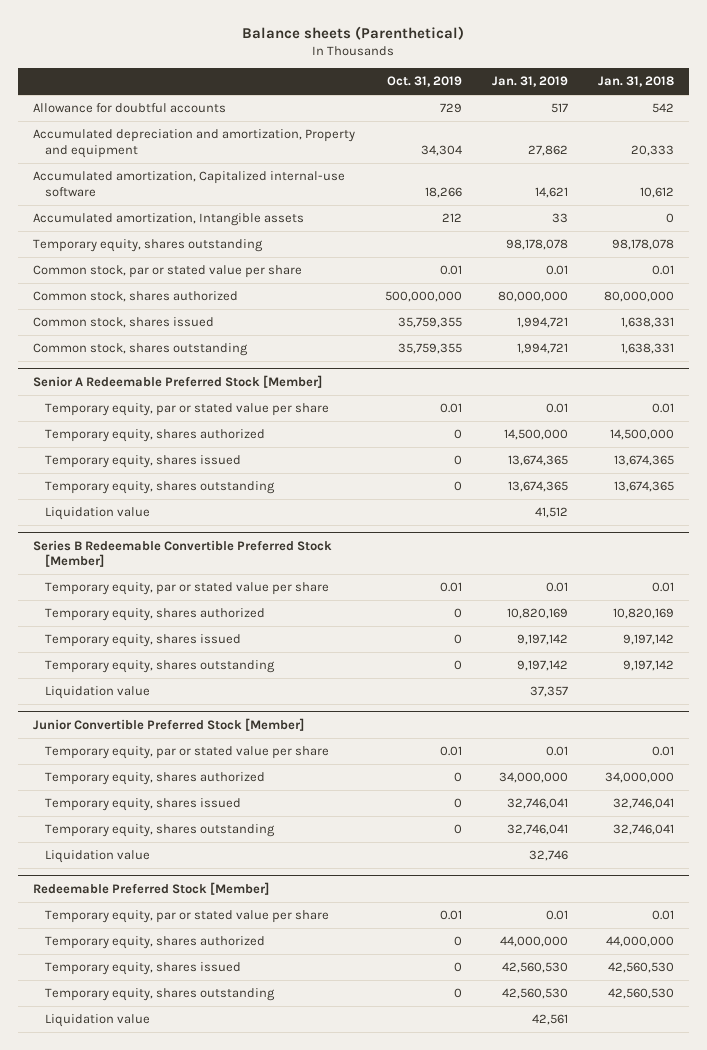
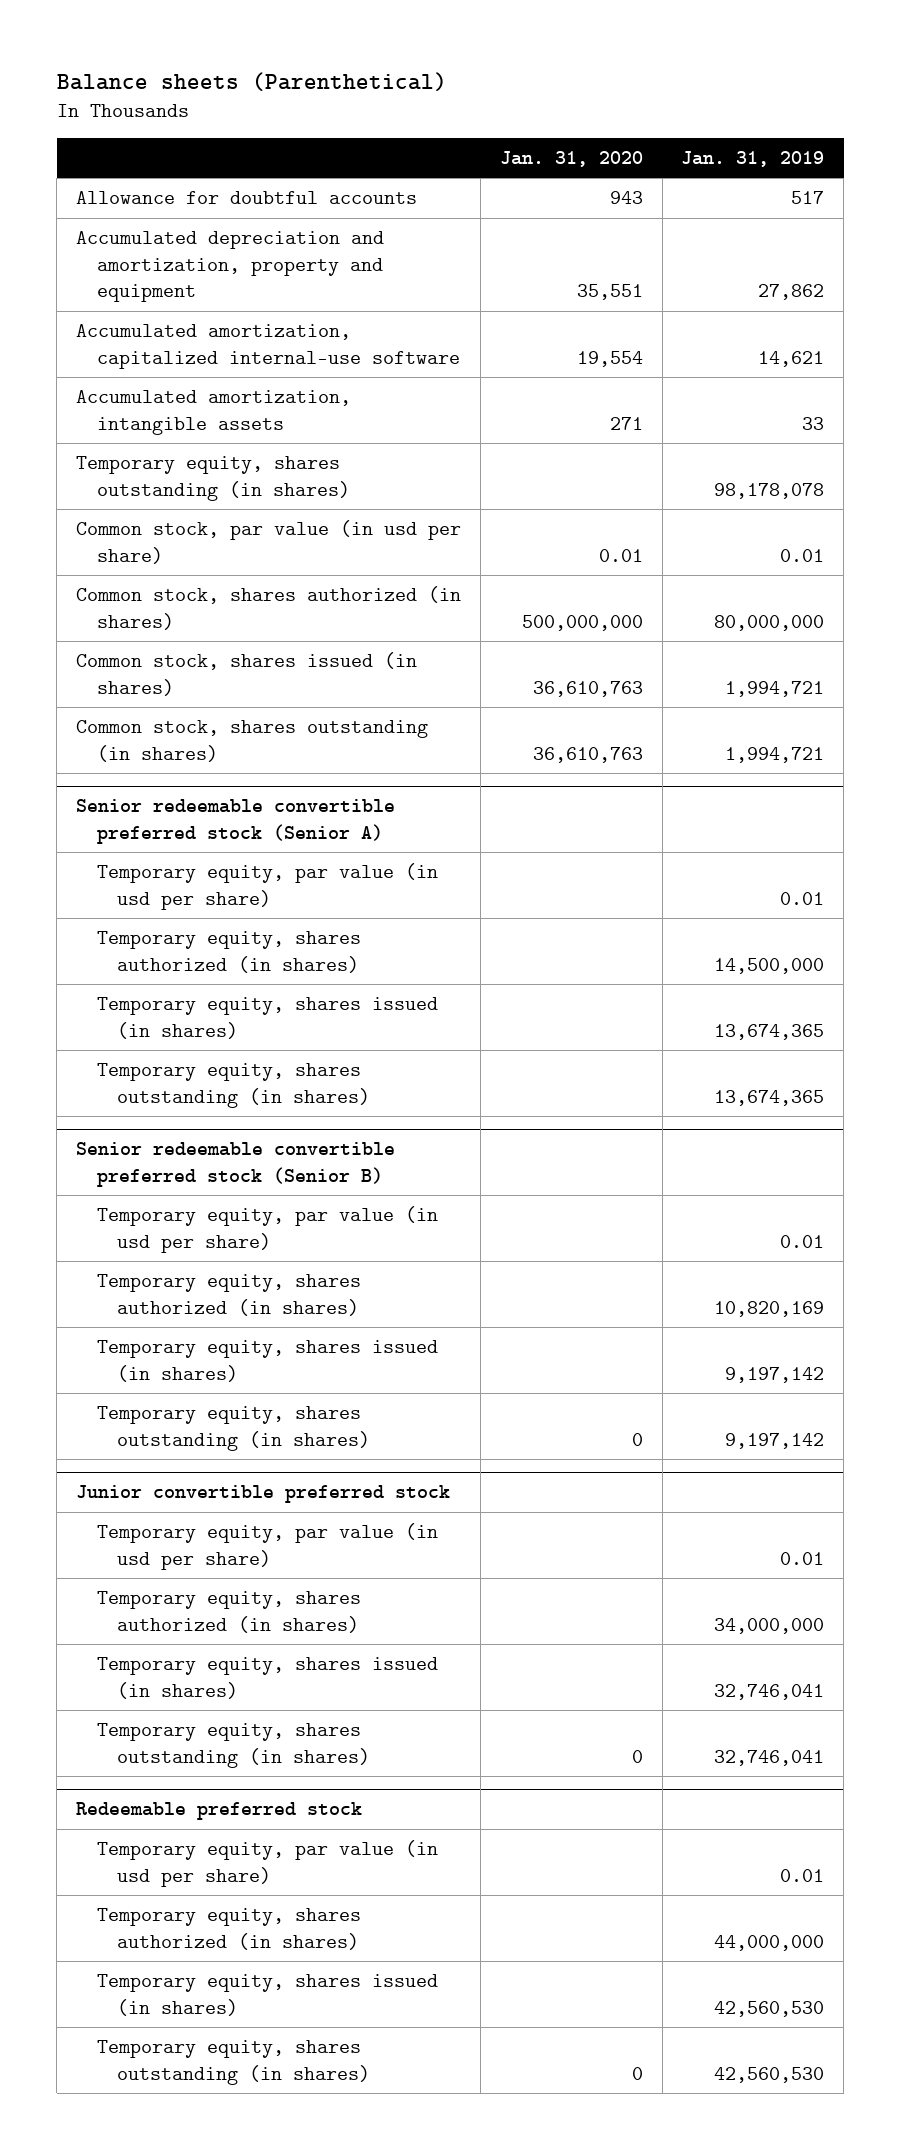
- | Oct. 31, 2019 | Jan. 31, 2019 | Jan. 31, 2018
+ | Jan. 31, 2020 | Jan. 31, 2019
- Accumulated depreciation and amortization, Property and equipment | 34,304 | 27,862 | 20,333
- Accumulated amortization, Capitalized internal-use software | 18,266 | 14,621 | 10,612
- Accumulated amortization, Intangible assets | 212 | 33 | 0
- Temporary equity, shares outstanding | | 98,178,078 | 98,178,078
- Common stock, par or stated value per share | 0.01 | 0.01 | 0.01
- Common stock, shares authorized | 500,000,000 | 80,000,000 | 80,000,000
- Common stock, shares issued | 35,759,355 | 1,994,721 | 1,638,331
- Common stock, shares outstanding | 35,759,355 | 1,994,721 | 1,638,331
- Senior A Redeemable Preferred Stock [Member]
- Temporary equity, par or stated value per share | 0.01 | 0.01 | 0.01
- Temporary equity, shares authorized | 0 | 14,500,000 | 14,500,000
- Temporary equity, shares issued | 0 | 13,674,365 | 13,674,365
- Temporary equity, shares outstanding | 0 | 13,674,365 | 13,674,365
- Liquidation value | | 41,512 |
- Series B Redeemable Convertible Preferred Stock [Member]
- Temporary equity, par or stated value per share | 0.01 | 0.01 | 0.01
- Temporary equity, shares authorized | 0 | 10,820,169 | 10,820,169
- Temporary equity, shares issued | 0 | 9,197,142 | 9,197,142
- Temporary equity, shares outstanding | 0 | 9,197,142 | 9,197,142
- Liquidation value | | 37,357 |
- Junior Convertible Preferred Stock [Member]
- Temporary equity, par or stated value per share | 0.01 | 0.01 | 0.01
- Temporary equity, shares authorized | 0 | 34,000,000 | 34,000,000
- Temporary equity, shares issued | 0 | 32,746,041 | 32,746,041
- Temporary equity, shares outstanding | 0 | 32,746,041 | 32,746,041
- Liquidation value | | 32,746 |
- Redeemable Preferred Stock [Member]
- Temporary equity, par or stated value per share | 0.01 | 0.01 | 0.01
- Temporary equity, shares authorized | 0 | 44,000,000 | 44,000,000
- Temporary equity, shares issued | 0 | 42,560,530 | 42,560,530
- Temporary equity, shares outstanding | 0 | 42,560,530 | 42,560,530
- Liquidation value | | 42,561 |
+ Accumulated depreciation and amortization, property and equipment | 35,551 | 27,862
+ Accumulated amortization, capitalized internal-use software | 19,554 | 14,621
+ Accumulated amortization, intangible assets | 271 | 33
+ Temporary equity, shares outstanding (in shares) | | 98,178,078
+ Common stock, par value (in usd per share) | 0.01 | 0.01
+ Common stock, shares authorized (in shares) | 500,000,000 | 80,000,000
+ Common stock, shares issued (in shares) | 36,610,763 | 1,994,721
+ Common stock, shares outstanding (in shares) | 36,610,763 | 1,994,721
+ Senior redeemable convertible preferred stock (Senior A)
+ Temporary equity, par value (in usd per share) | | 0.01
+ Temporary equity, shares authorized (in shares) | | 14,500,000
+ Temporary equity, shares issued (in shares) | | 13,674,365
+ Temporary equity, shares outstanding (in shares) | | 13,674,365
+ Senior redeemable convertible preferred stock (Senior B)
+ Temporary equity, par value (in usd per share) | | 0.01
+ Temporary equity, shares authorized (in shares) | | 10,820,169
+ Temporary equity, shares issued (in shares) | | 9,197,142
+ Temporary equity, shares outstanding (in shares) | 0 | 9,197,142
+ Junior convertible preferred stock
+ Temporary equity, par value (in usd per share) | | 0.01
+ Temporary equity, shares authorized (in shares) | | 34,000,000
+ Temporary equity, shares issued (in shares) | | 32,746,041
+ Temporary equity, shares outstanding (in shares) | 0 | 32,746,041
+ Redeemable preferred stock
+ Temporary equity, par value (in usd per share) | | 0.01
+ Temporary equity, shares authorized (in shares) | | 44,000,000
+ Temporary equity, shares issued (in shares) | | 42,560,530
+ Temporary equity, shares outstanding (in shares) | 0 | 42,560,530

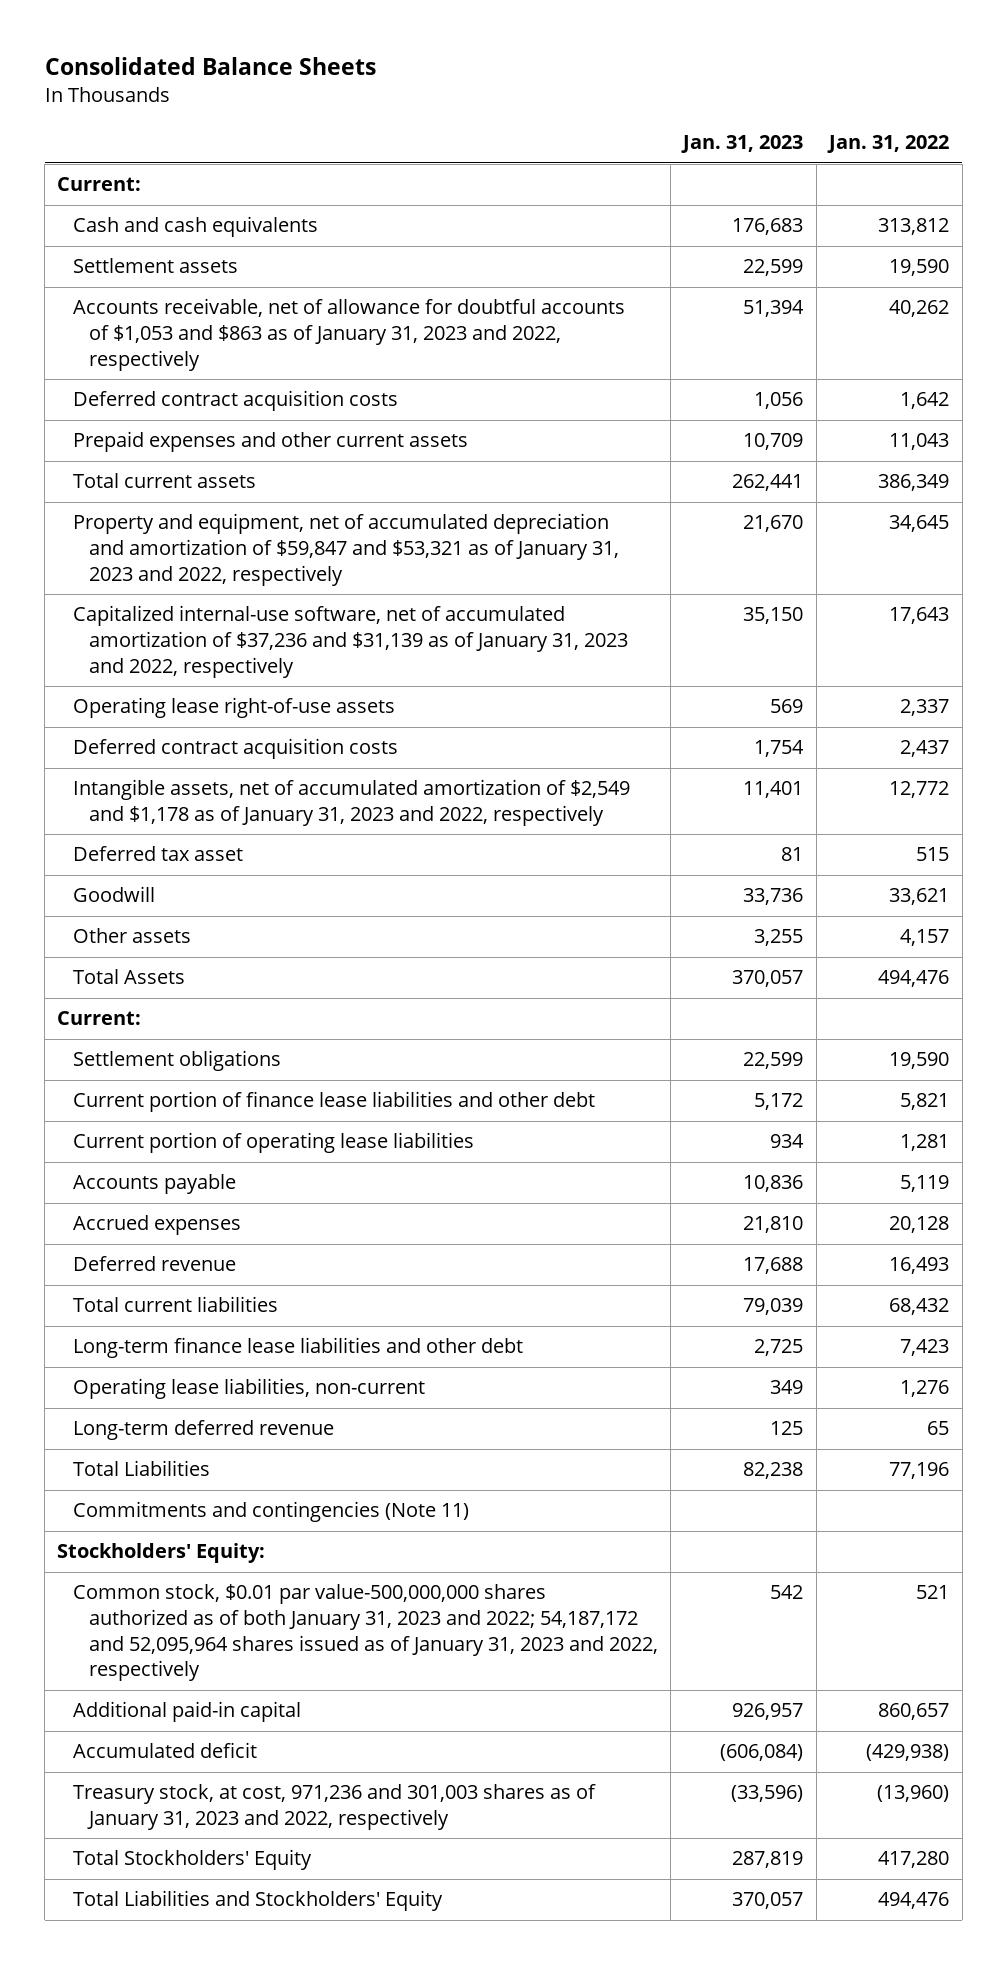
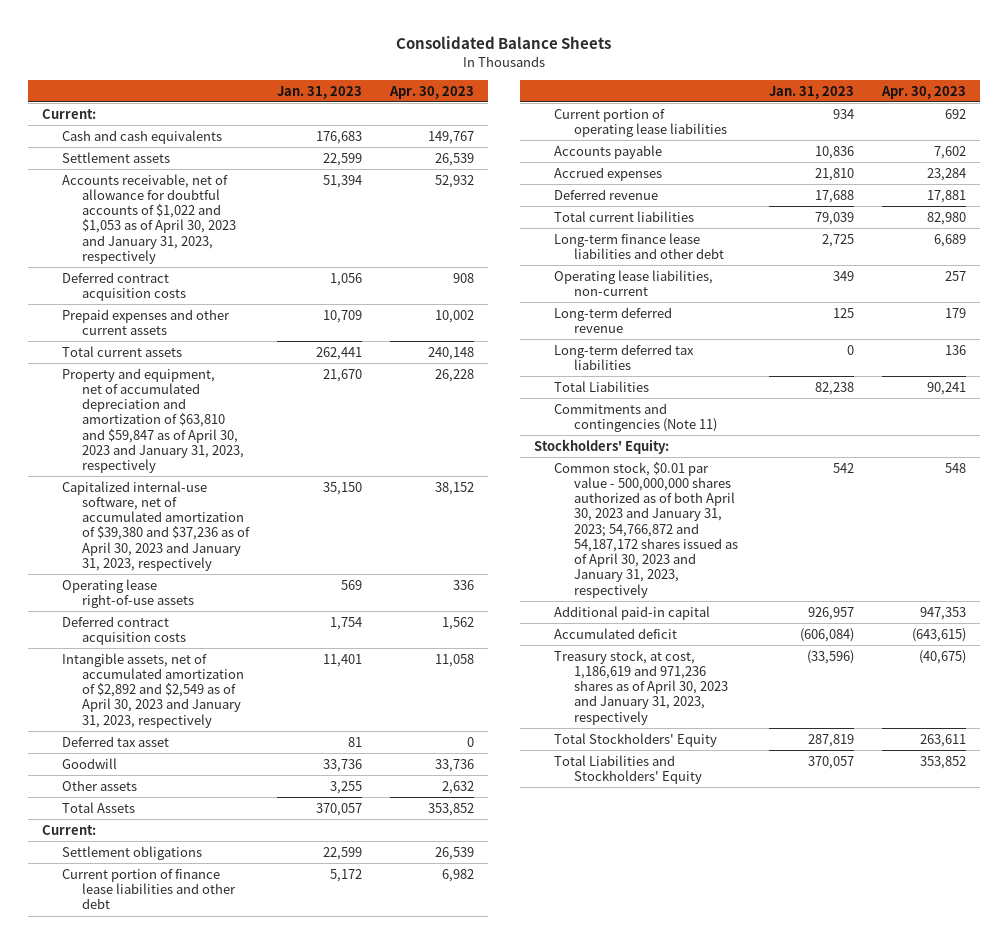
- | Jan. 31, 2023 | Jan. 31, 2022
+ | Jan. 31, 2023 | Apr. 30, 2023
- Accounts receivable, net of allowance for doubtful accounts of $1,053 and $863 as of January 31, 2023 and 2022, respectively | 51,394 | 40,262
+ Accounts receivable, net of allowance for doubtful accounts of $1,022 and $1,053 as of April 30, 2023 and January 31, 2023, respectively | 51,394 | 52,932
- Property and equipment, net of accumulated depreciation and amortization of $59,847 and $53,321 as of January 31, 2023 and 2022, respectively | 21,670 | 34,645
- Capitalized internal-use software, net of accumulated amortization of $37,236 and $31,139 as of January 31, 2023 and 2022, respectively | 35,150 | 17,643
+ Property and equipment, net of accumulated depreciation and amortization of $63,810 and $59,847 as of April 30, 2023 and January 31, 2023, respectively | 21,670 | 26,228
+ Capitalized internal-use software, net of accumulated amortization of $39,380 and $37,236 as of April 30, 2023 and January 31, 2023, respectively | 35,150 | 38,152
- Intangible assets, net of accumulated amortization of $2,549 and $1,178 as of January 31, 2023 and 2022, respectively | 11,401 | 12,772
+ Intangible assets, net of accumulated amortization of $2,892 and $2,549 as of April 30, 2023 and January 31, 2023, respectively | 11,401 | 11,058
+ Long-term deferred tax liabilities | 0 | 136
- Common stock, $0.01 par value-500,000,000 shares authorized as of both January 31, 2023 and 2022; 54,187,172 and 52,095,964 shares issued as of January 31, 2023 and 2022, respectively | 542 | 521
+ Common stock, $0.01 par value - 500,000,000 shares authorized as of both April 30, 2023 and January 31, 2023; 54,766,872 and 54,187,172 shares issued as of April 30, 2023 and January 31, 2023, respectively | 542 | 548
- Treasury stock, at cost, 971,236 and 301,003 shares as of January 31, 2023 and 2022, respectively | (33,596) | (13,960)
+ Treasury stock, at cost, 1,186,619 and 971,236 shares as of April 30, 2023 and January 31, 2023, respectively | (33,596) | (40,675)

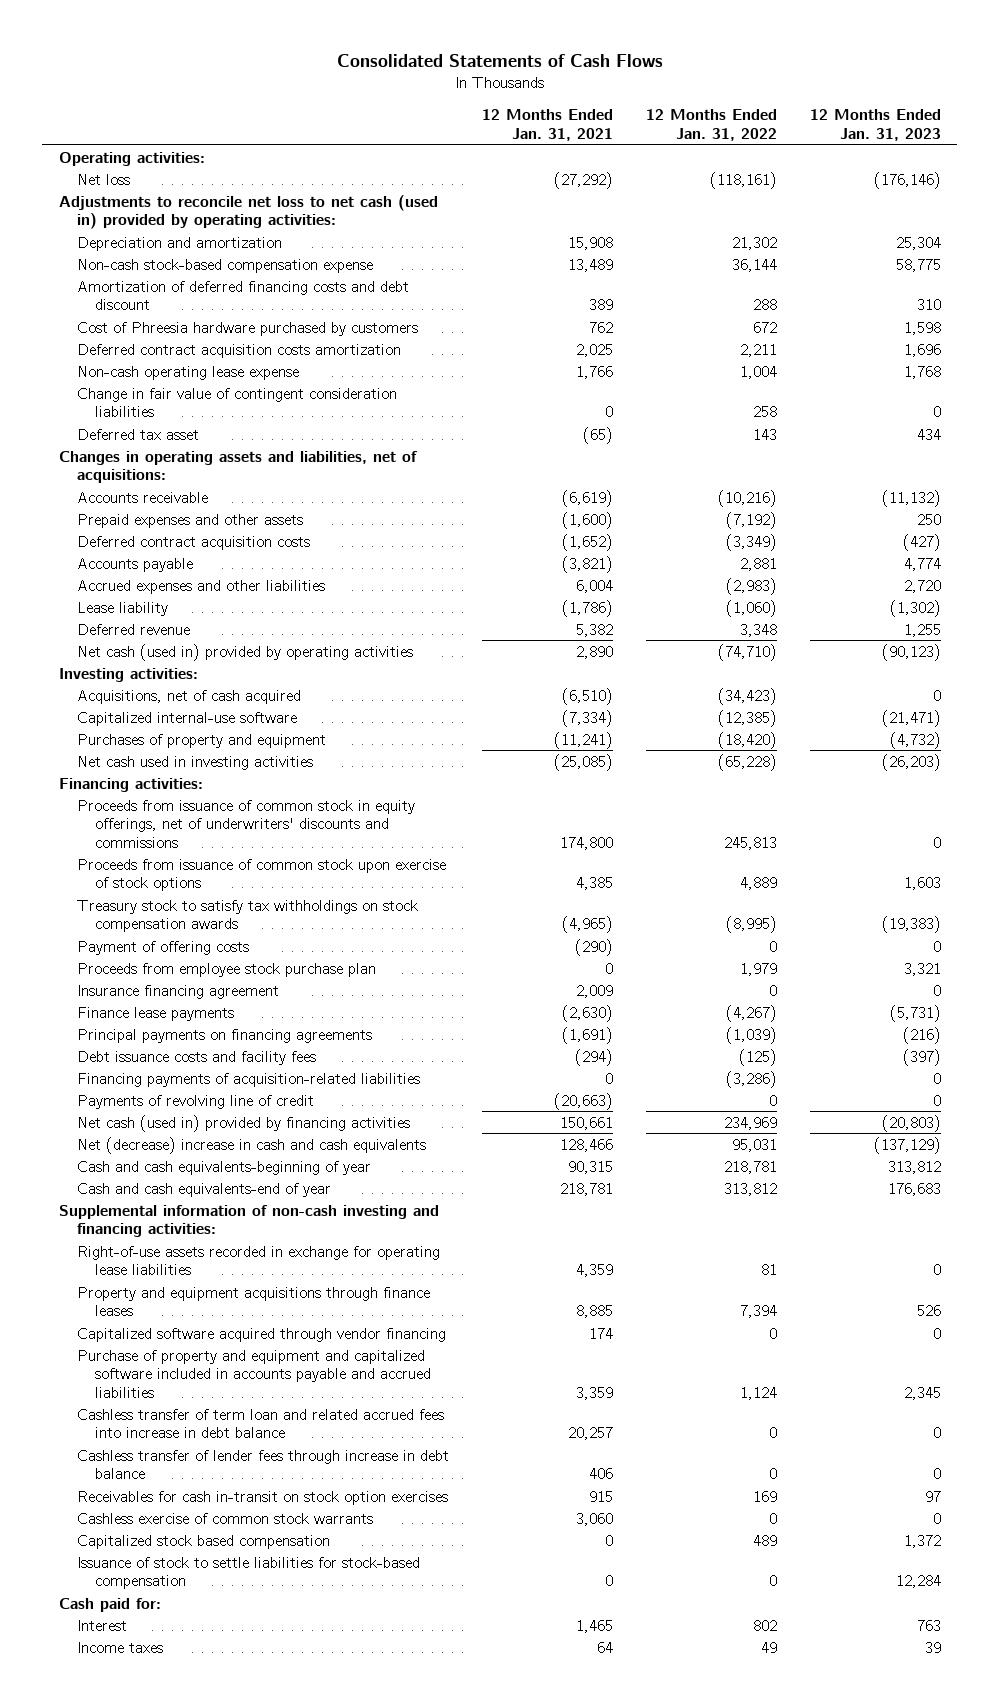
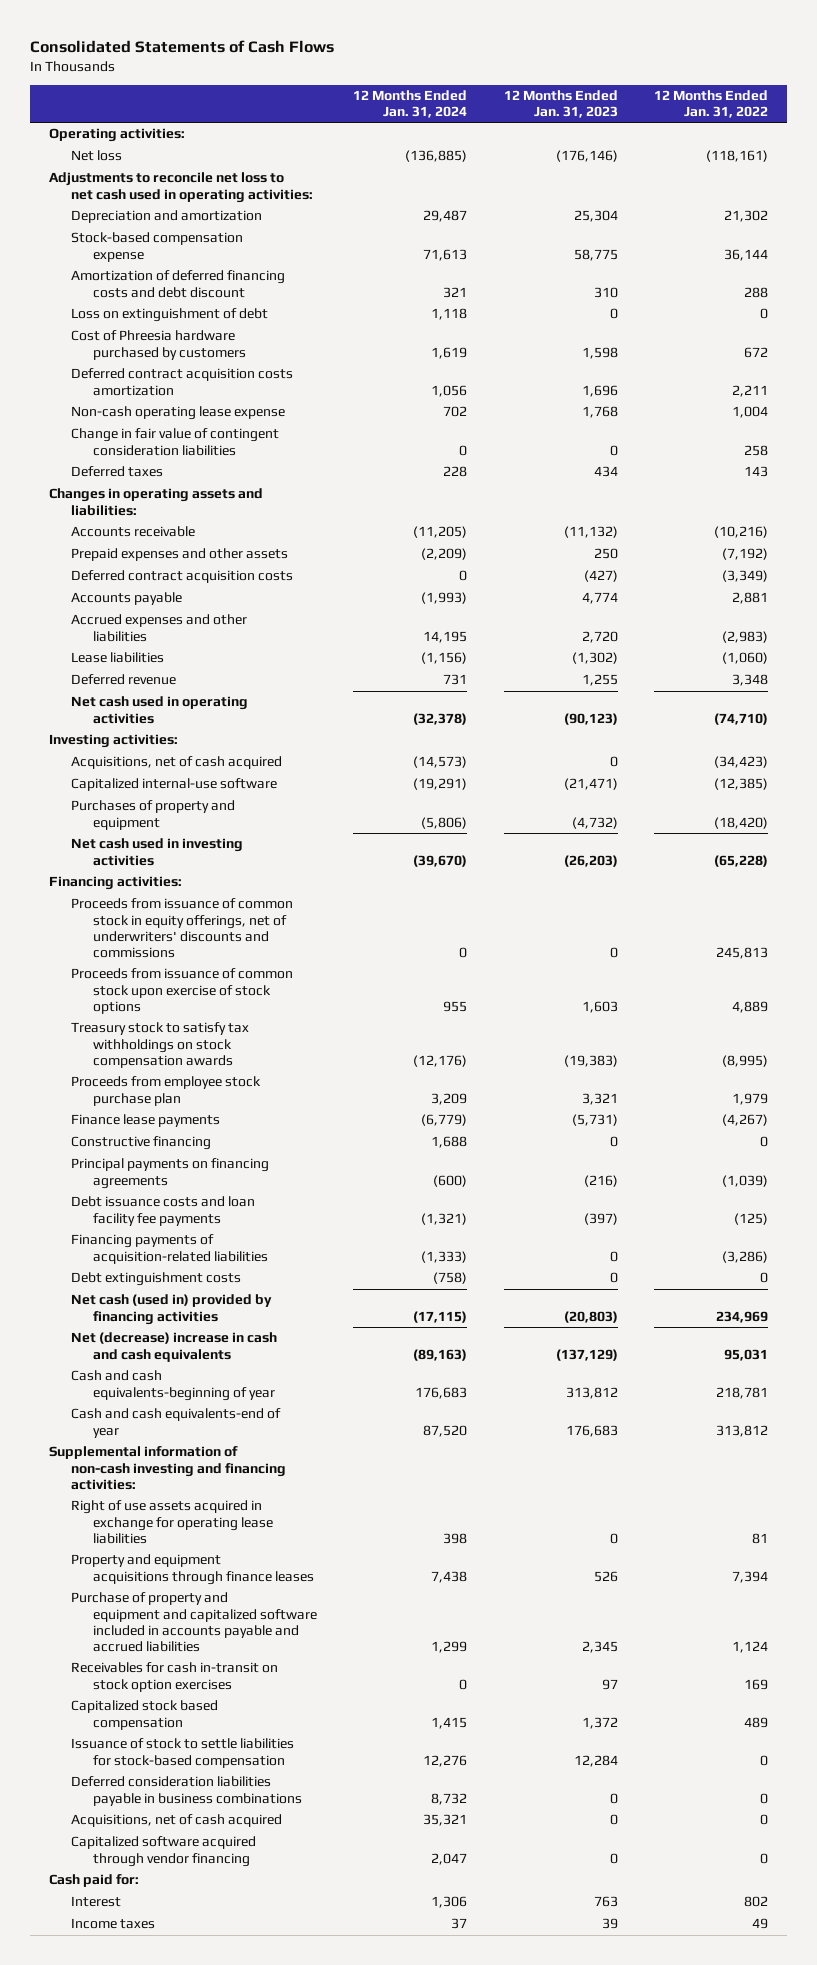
- | 12 Months Ended Jan. 31, 2021 | 12 Months Ended Jan. 31, 2022 | 12 Months Ended Jan. 31, 2023
+ | 12 Months Ended Jan. 31, 2024 | 12 Months Ended Jan. 31, 2023 | 12 Months Ended Jan. 31, 2022
- Adjustments to reconcile net loss to net cash (used in) provided by operating activities:
+ Adjustments to reconcile net loss to net cash used in operating activities:
- Non-cash stock-based compensation expense | 13,489 | 36,144 | 58,775
+ Stock-based compensation expense | 71,613 | 58,775 | 36,144
+ Loss on extinguishment of debt | 1,118 | 0 | 0
- Deferred tax asset | (65) | 143 | 434
- Changes in operating assets and liabilities, net of acquisitions:
+ Deferred taxes | 228 | 434 | 143
+ Changes in operating assets and liabilities:
- Lease liability | (1,786) | (1,060) | (1,302)
+ Lease liabilities | (1,156) | (1,302) | (1,060)
- Net cash (used in) provided by operating activities | 2,890 | (74,710) | (90,123)
+ Net cash used in operating activities | (32,378) | (90,123) | (74,710)
- Payment of offering costs | (290) | 0 | 0
- Insurance financing agreement | 2,009 | 0 | 0
+ Constructive financing | 1,688 | 0 | 0
- Debt issuance costs and facility fees | (294) | (125) | (397)
+ Debt issuance costs and loan facility fee payments | (1,321) | (397) | (125)
- Payments of revolving line of credit | (20,663) | 0 | 0
+ Debt extinguishment costs | (758) | 0 | 0
- Right-of-use assets recorded in exchange for operating lease liabilities | 4,359 | 81 | 0
+ Right of use assets acquired in exchange for operating lease liabilities | 398 | 0 | 81
- Cashless transfer of term loan and related accrued fees into increase in debt balance | 20,257 | 0 | 0
- Cashless transfer of lender fees through increase in debt balance | 406 | 0 | 0
- Cashless exercise of common stock warrants | 3,060 | 0 | 0
+ Deferred consideration liabilities payable in business combinations | 8,732 | 0 | 0
+ Acquisitions, net of cash acquired | 35,321 | 0 | 0
moved down: Capitalized software acquired through vendor financing | 2,047 | 0 | 0

